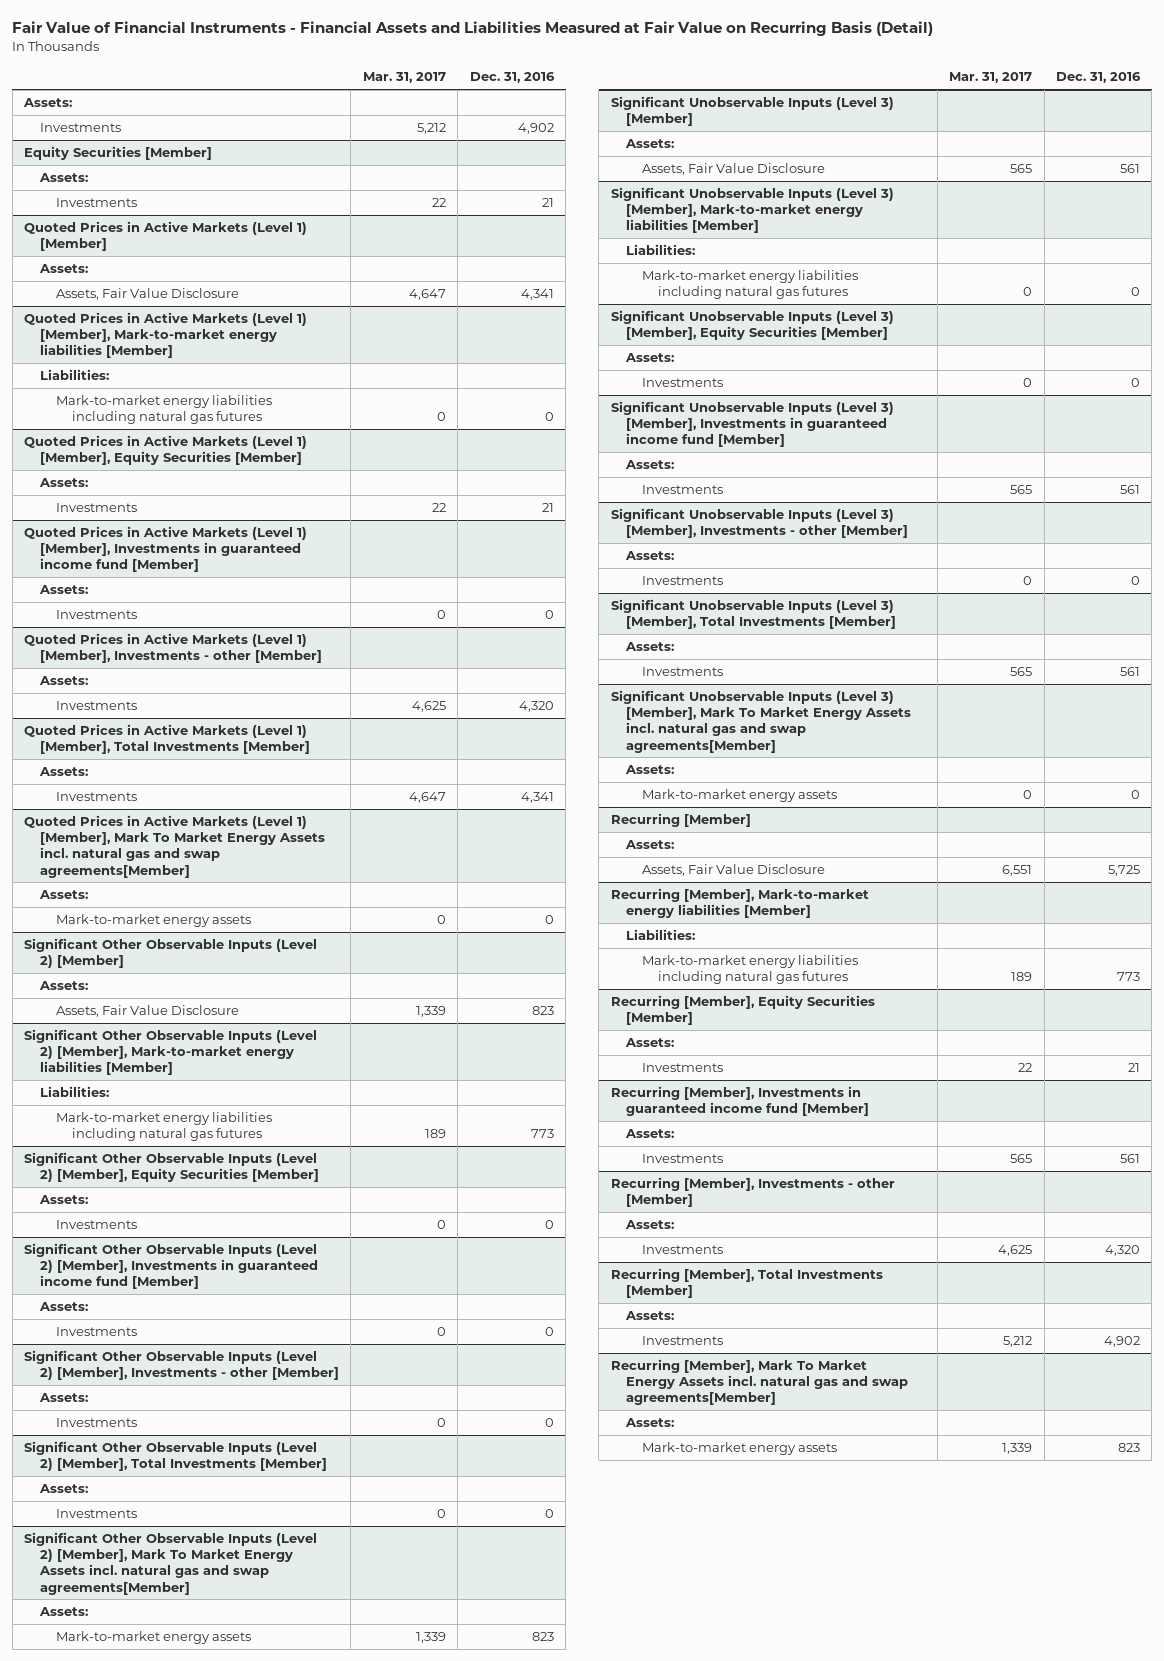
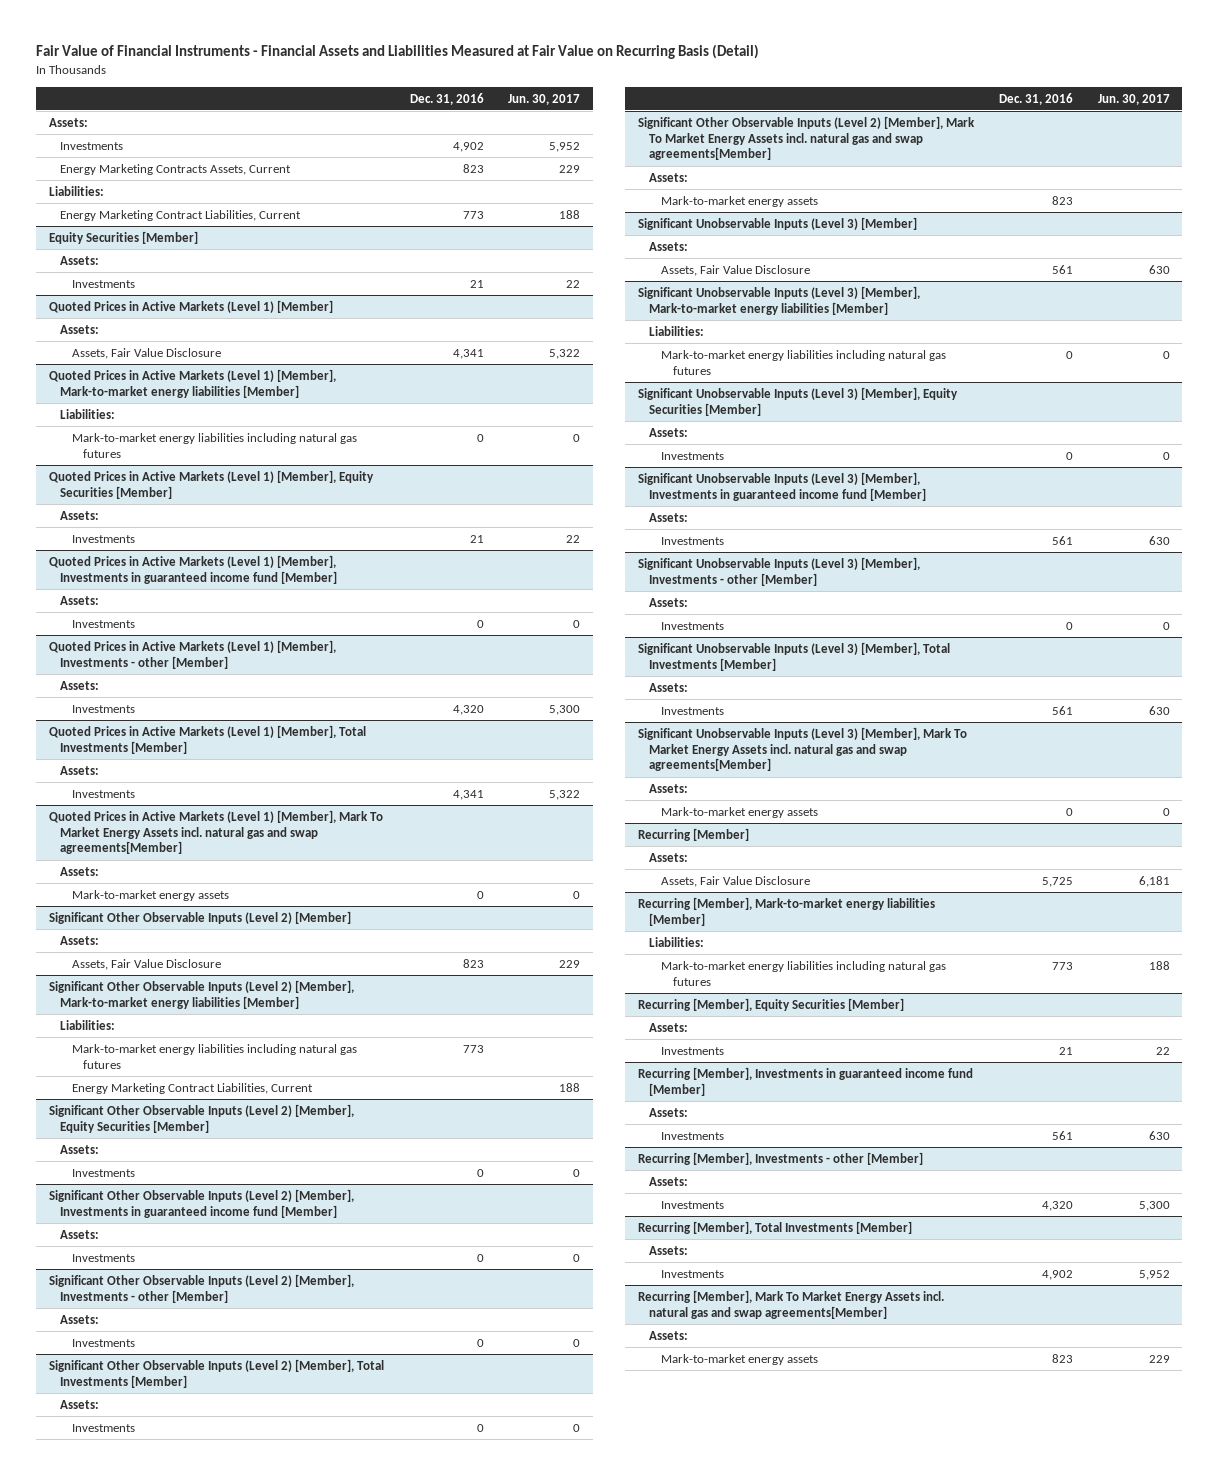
- | Mar. 31, 2017 | Dec. 31, 2016
+ | Dec. 31, 2016 | Jun. 30, 2017
+ Energy Marketing Contracts Assets, Current | 823 | 229
+ Liabilities:
+ Energy Marketing Contract Liabilities, Current | 773 | 188
@ Significant Other Observable Inputs (Level 2) [Member], Mark-to-market energy liabilities [Member]
+ Energy Marketing Contract Liabilities, Current | | 188

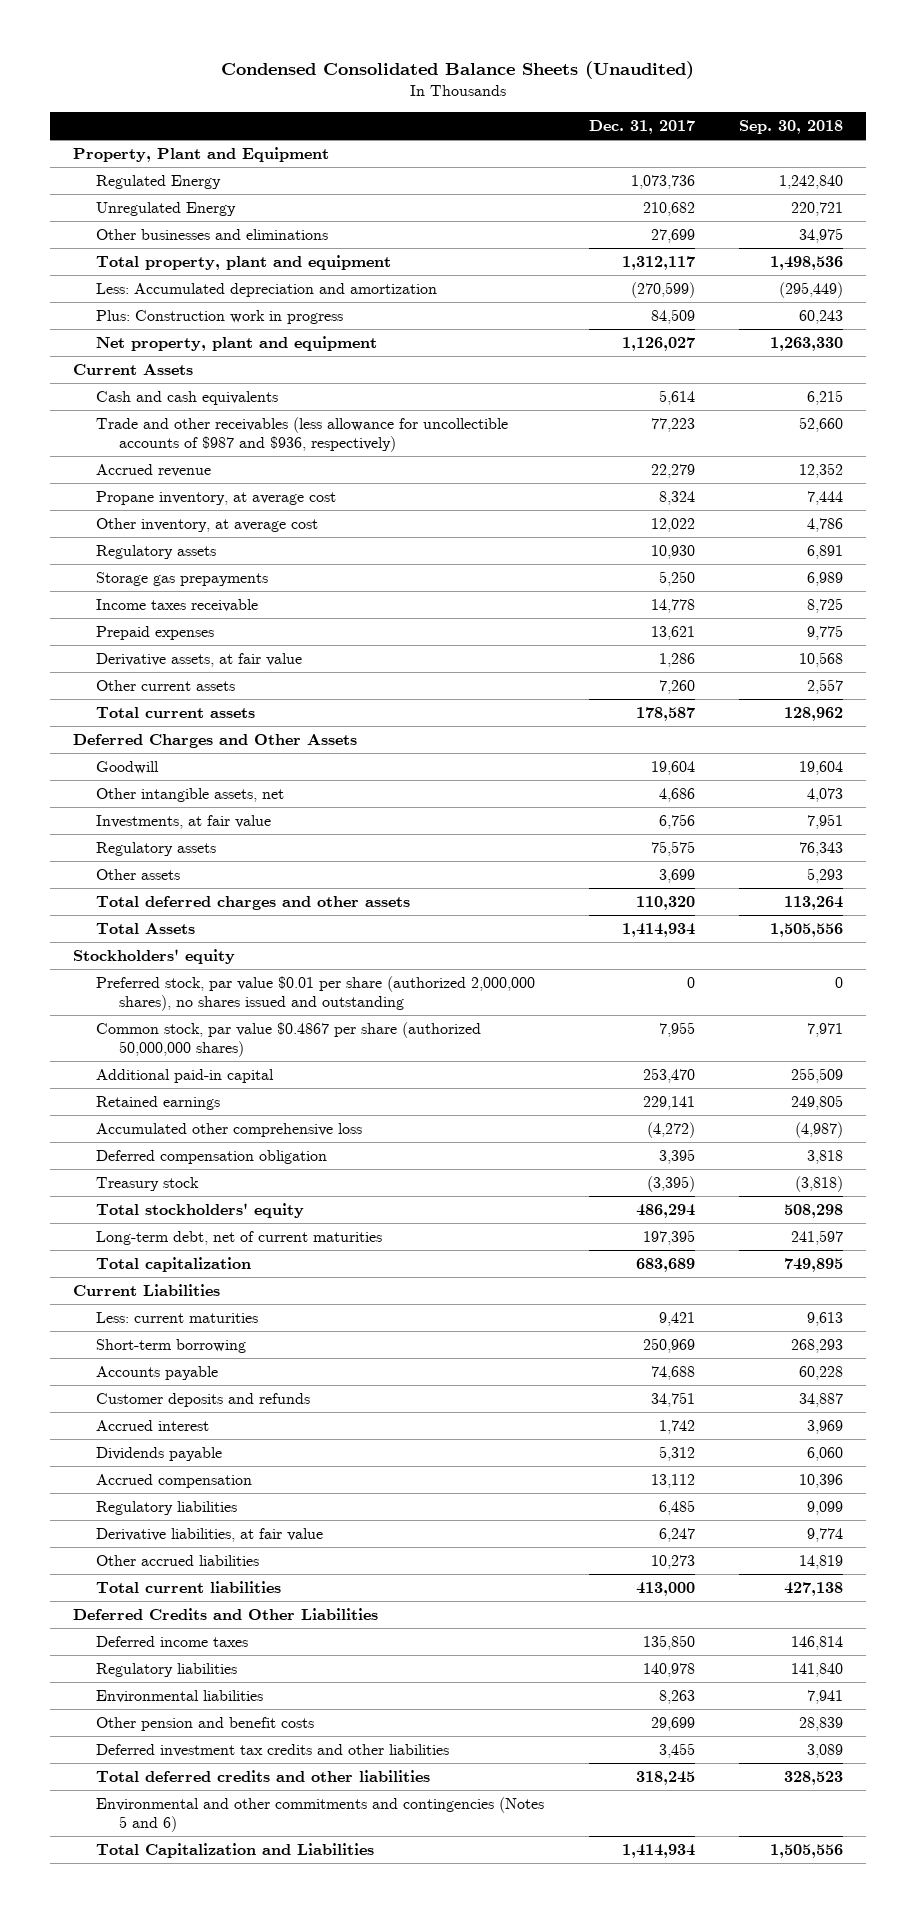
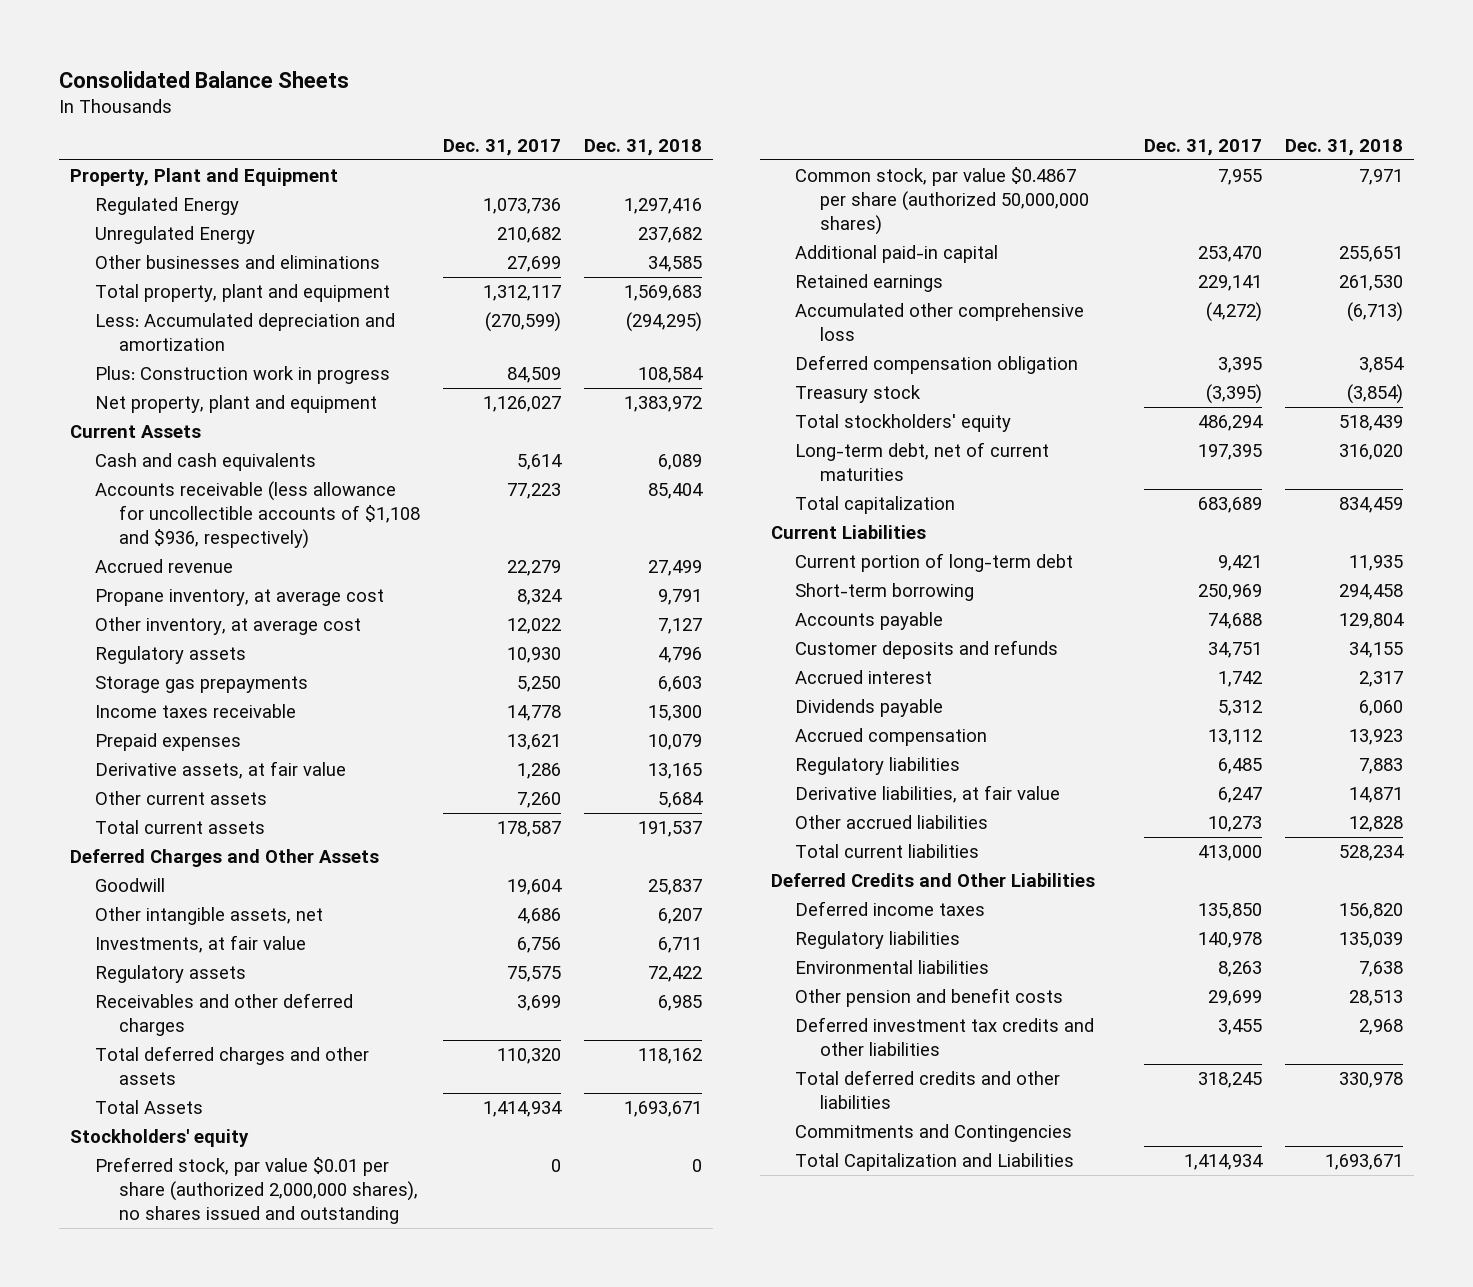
- Condensed Consolidated Balance Sheets (Unaudited)
+ Consolidated Balance Sheets
- | Dec. 31, 2017 | Sep. 30, 2018
+ | Dec. 31, 2017 | Dec. 31, 2018
- Trade and other receivables (less allowance for uncollectible accounts of $987 and $936, respectively) | 77,223 | 52,660
+ Accounts receivable (less allowance for uncollectible accounts of $1,108 and $936, respectively) | 77,223 | 85,404
- Other assets | 3,699 | 5,293
+ Receivables and other deferred charges | 3,699 | 6,985
- Less: current maturities | 9,421 | 9,613
+ Current portion of long-term debt | 9,421 | 11,935
- Environmental and other commitments and contingencies (Notes 5 and 6)
+ Commitments and Contingencies

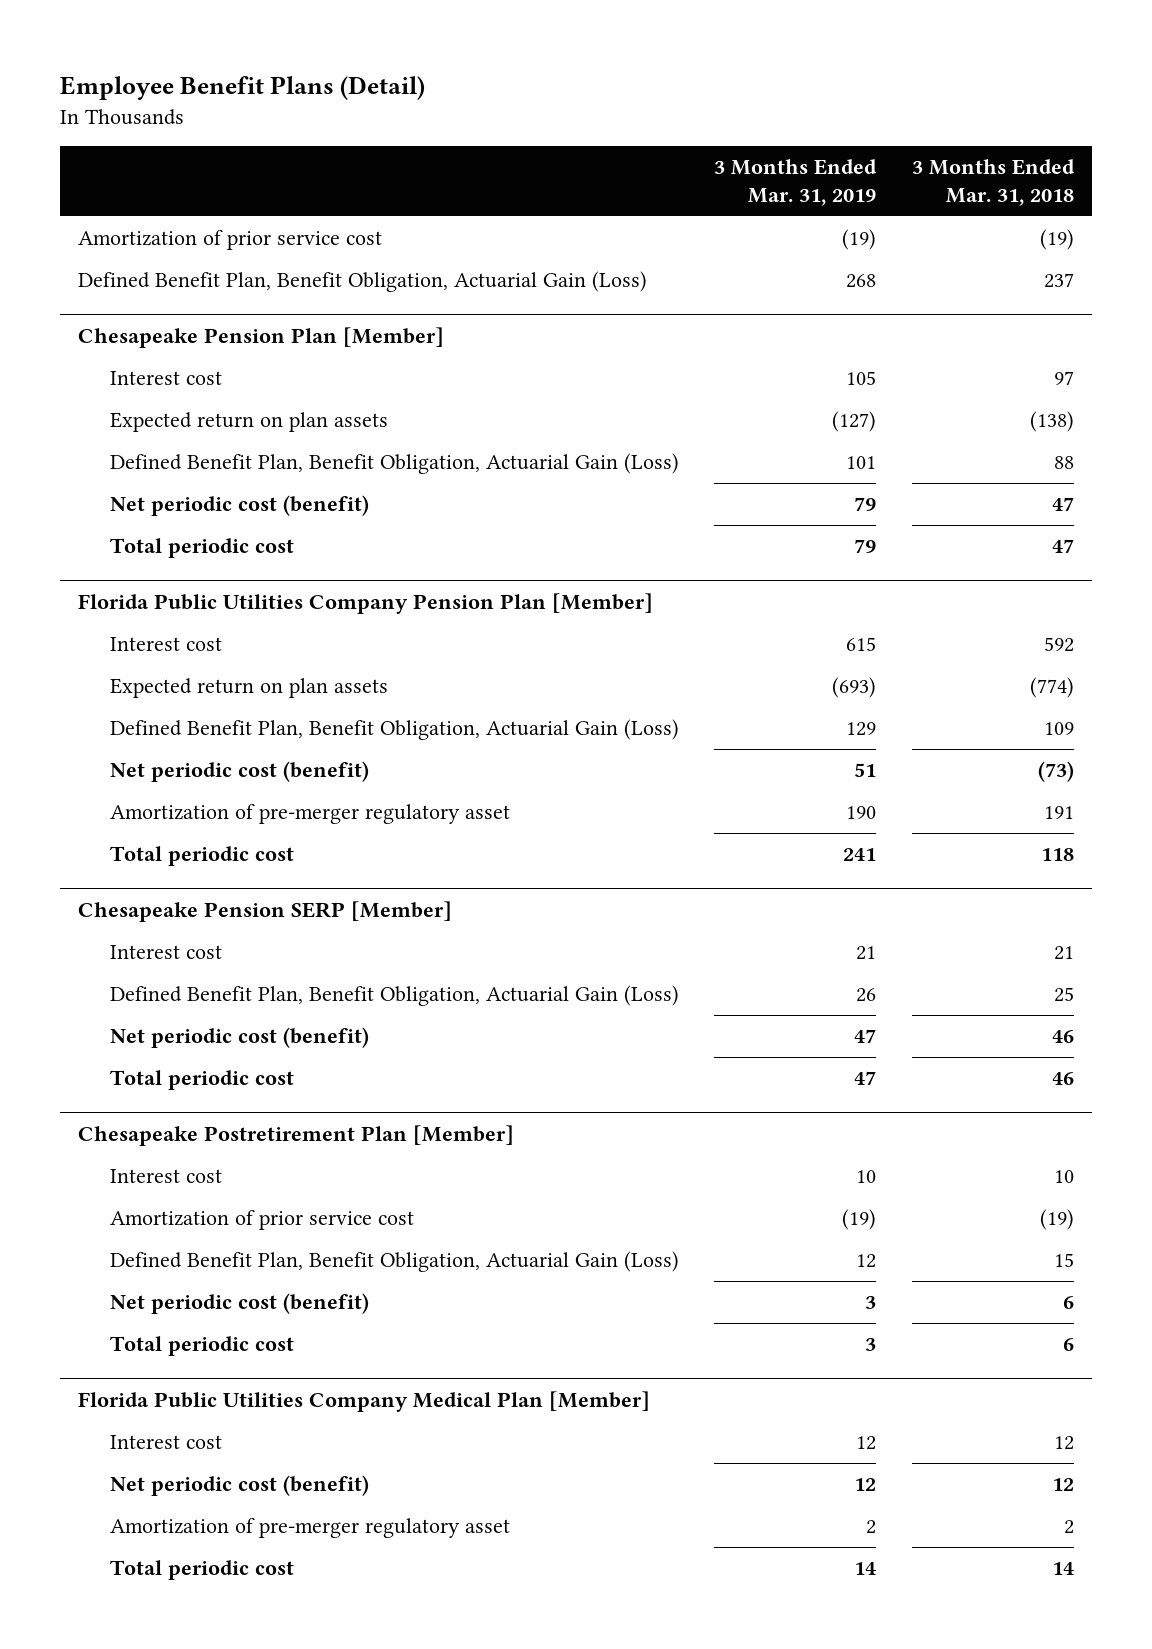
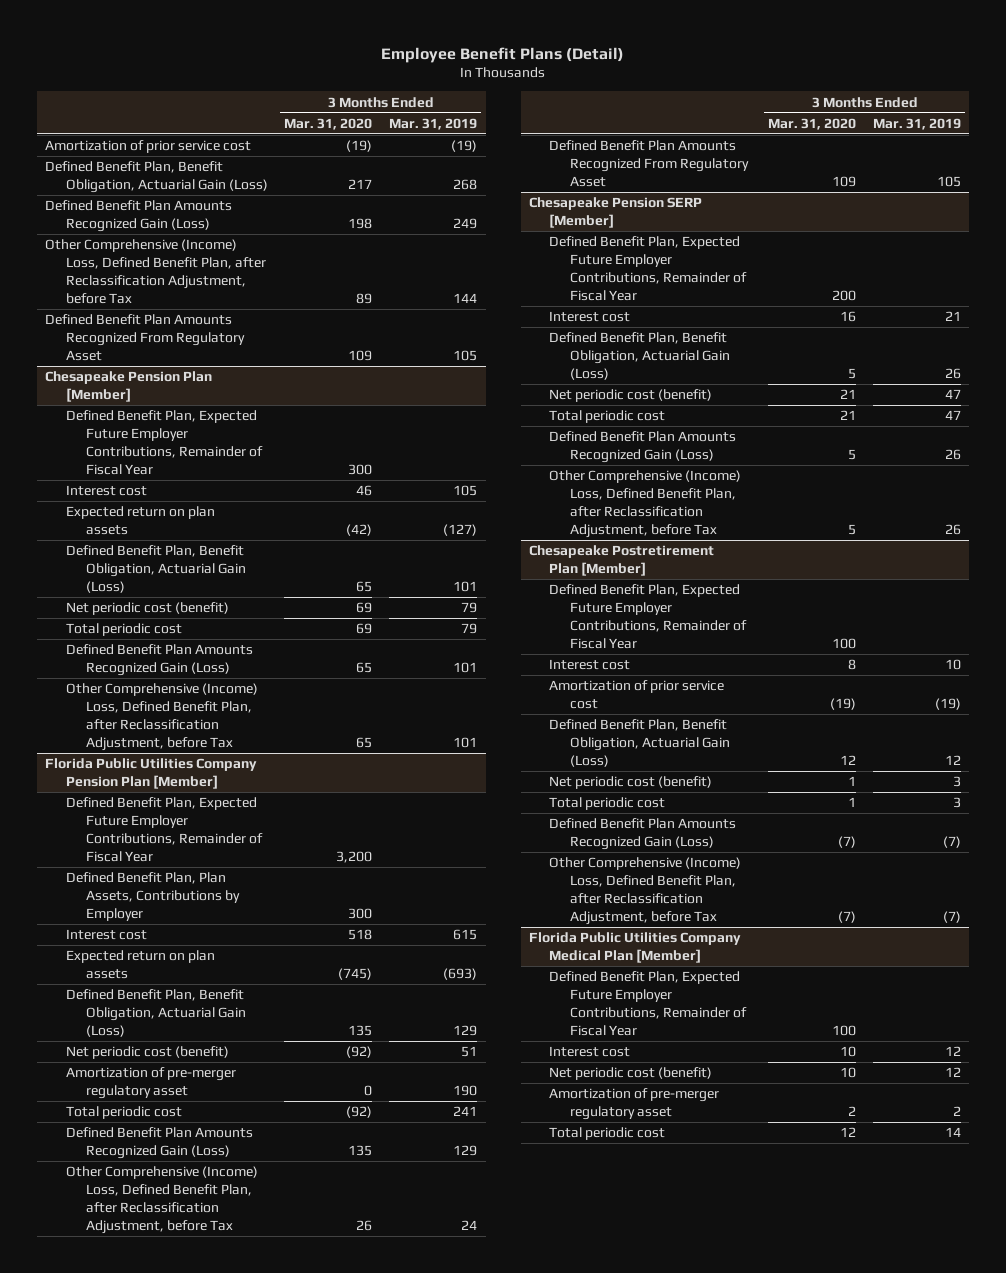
- | 3 Months Ended Mar. 31, 2019 | 3 Months Ended Mar. 31, 2018
+ | 3 Months Ended Mar. 31, 2020 | 3 Months Ended Mar. 31, 2019
+ Defined Benefit Plan Amounts Recognized Gain (Loss) | 198 | 249
+ Other Comprehensive (Income) Loss, Defined Benefit Plan, after Reclassification Adjustment, before Tax | 89 | 144
+ Defined Benefit Plan Amounts Recognized From Regulatory Asset | 109 | 105
@ Chesapeake Pension Plan [Member]
+ Defined Benefit Plan, Expected Future Employer Contributions, Remainder of Fiscal Year | 300 |
+ Defined Benefit Plan Amounts Recognized Gain (Loss) | 65 | 101
+ Other Comprehensive (Income) Loss, Defined Benefit Plan, after Reclassification Adjustment, before Tax | 65 | 101
@ Florida Public Utilities Company Pension Plan [Member]
+ Defined Benefit Plan, Expected Future Employer Contributions, Remainder of Fiscal Year | 3,200 |
+ Defined Benefit Plan, Plan Assets, Contributions by Employer | 300 |
+ Defined Benefit Plan Amounts Recognized Gain (Loss) | 135 | 129
+ Other Comprehensive (Income) Loss, Defined Benefit Plan, after Reclassification Adjustment, before Tax | 26 | 24
+ Defined Benefit Plan Amounts Recognized From Regulatory Asset | 109 | 105
@ Chesapeake Pension SERP [Member]
+ Defined Benefit Plan, Expected Future Employer Contributions, Remainder of Fiscal Year | 200 |
+ Defined Benefit Plan Amounts Recognized Gain (Loss) | 5 | 26
+ Other Comprehensive (Income) Loss, Defined Benefit Plan, after Reclassification Adjustment, before Tax | 5 | 26
@ Chesapeake Postretirement Plan [Member]
+ Defined Benefit Plan, Expected Future Employer Contributions, Remainder of Fiscal Year | 100 |
+ Defined Benefit Plan Amounts Recognized Gain (Loss) | (7) | (7)
+ Other Comprehensive (Income) Loss, Defined Benefit Plan, after Reclassification Adjustment, before Tax | (7) | (7)
@ Florida Public Utilities Company Medical Plan [Member]
+ Defined Benefit Plan, Expected Future Employer Contributions, Remainder of Fiscal Year | 100 |

